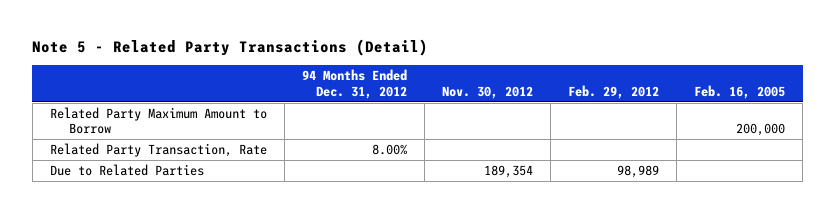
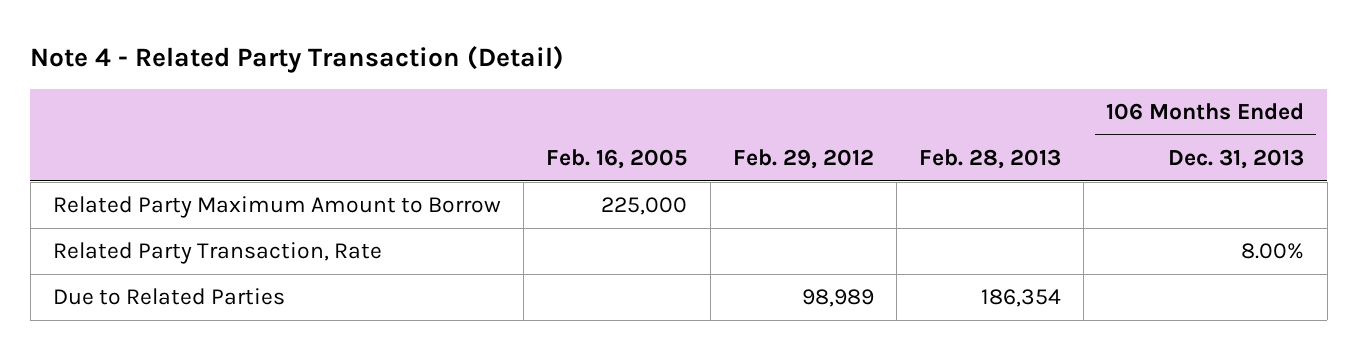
- Note 5 - Related Party Transactions (Detail)
+ Note 4 - Related Party Transaction (Detail)
- | 94 Months Ended Dec. 31, 2012 | Nov. 30, 2012 | Feb. 29, 2012 | Feb. 16, 2005
+ | Feb. 16, 2005 | Feb. 29, 2012 | Feb. 28, 2013 | 106 Months Ended Dec. 31, 2013
- Related Party Maximum Amount to Borrow | | | | 200,000
+ Related Party Maximum Amount to Borrow | 225,000 | | |

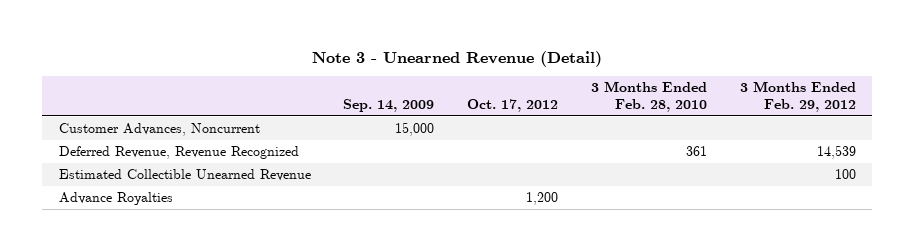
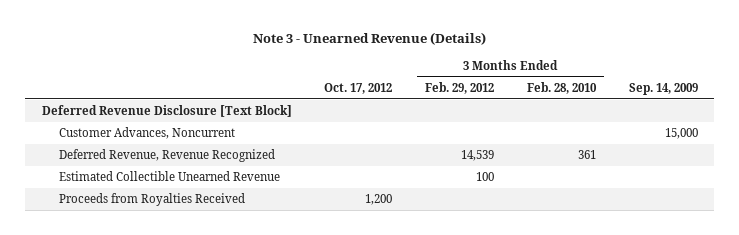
- Note 3 - Unearned Revenue (Detail)
+ Note 3 - Unearned Revenue (Details)
- | Sep. 14, 2009 | Oct. 17, 2012 | 3 Months Ended Feb. 28, 2010 | 3 Months Ended Feb. 29, 2012
+ | Oct. 17, 2012 | 3 Months Ended Feb. 29, 2012 | 3 Months Ended Feb. 28, 2010 | Sep. 14, 2009
+ Deferred Revenue Disclosure [Text Block]
- Advance Royalties | | 1,200 | |
+ Proceeds from Royalties Received | 1,200 | | |

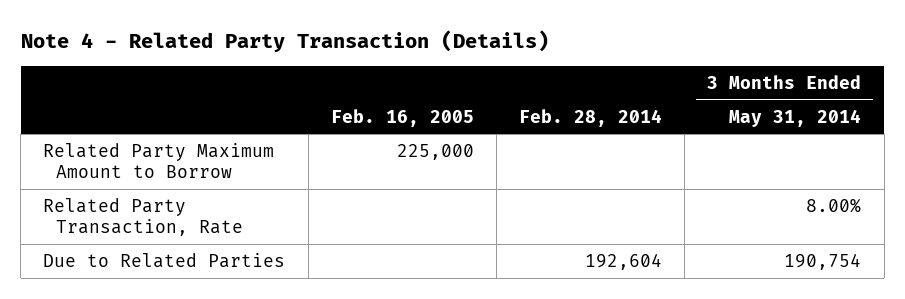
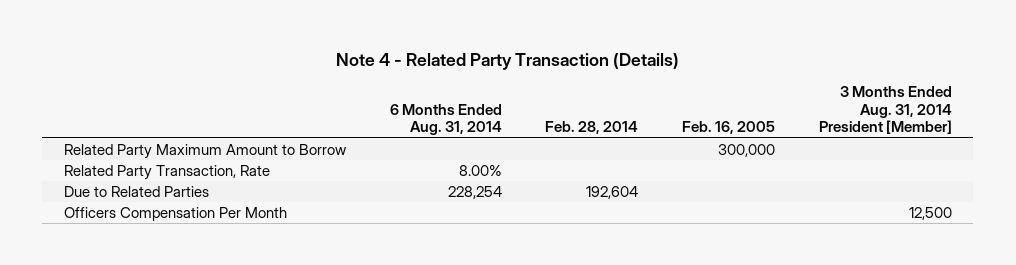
- | Feb. 16, 2005 | Feb. 28, 2014 | 3 Months Ended May 31, 2014
+ | 6 Months Ended Aug. 31, 2014 | Feb. 28, 2014 | Feb. 16, 2005 | 3 Months Ended Aug. 31, 2014 President [Member]
- Related Party Maximum Amount to Borrow | 225,000 | |
+ Related Party Maximum Amount to Borrow | | | 300,000 |
+ Officers Compensation Per Month | | | | 12,500

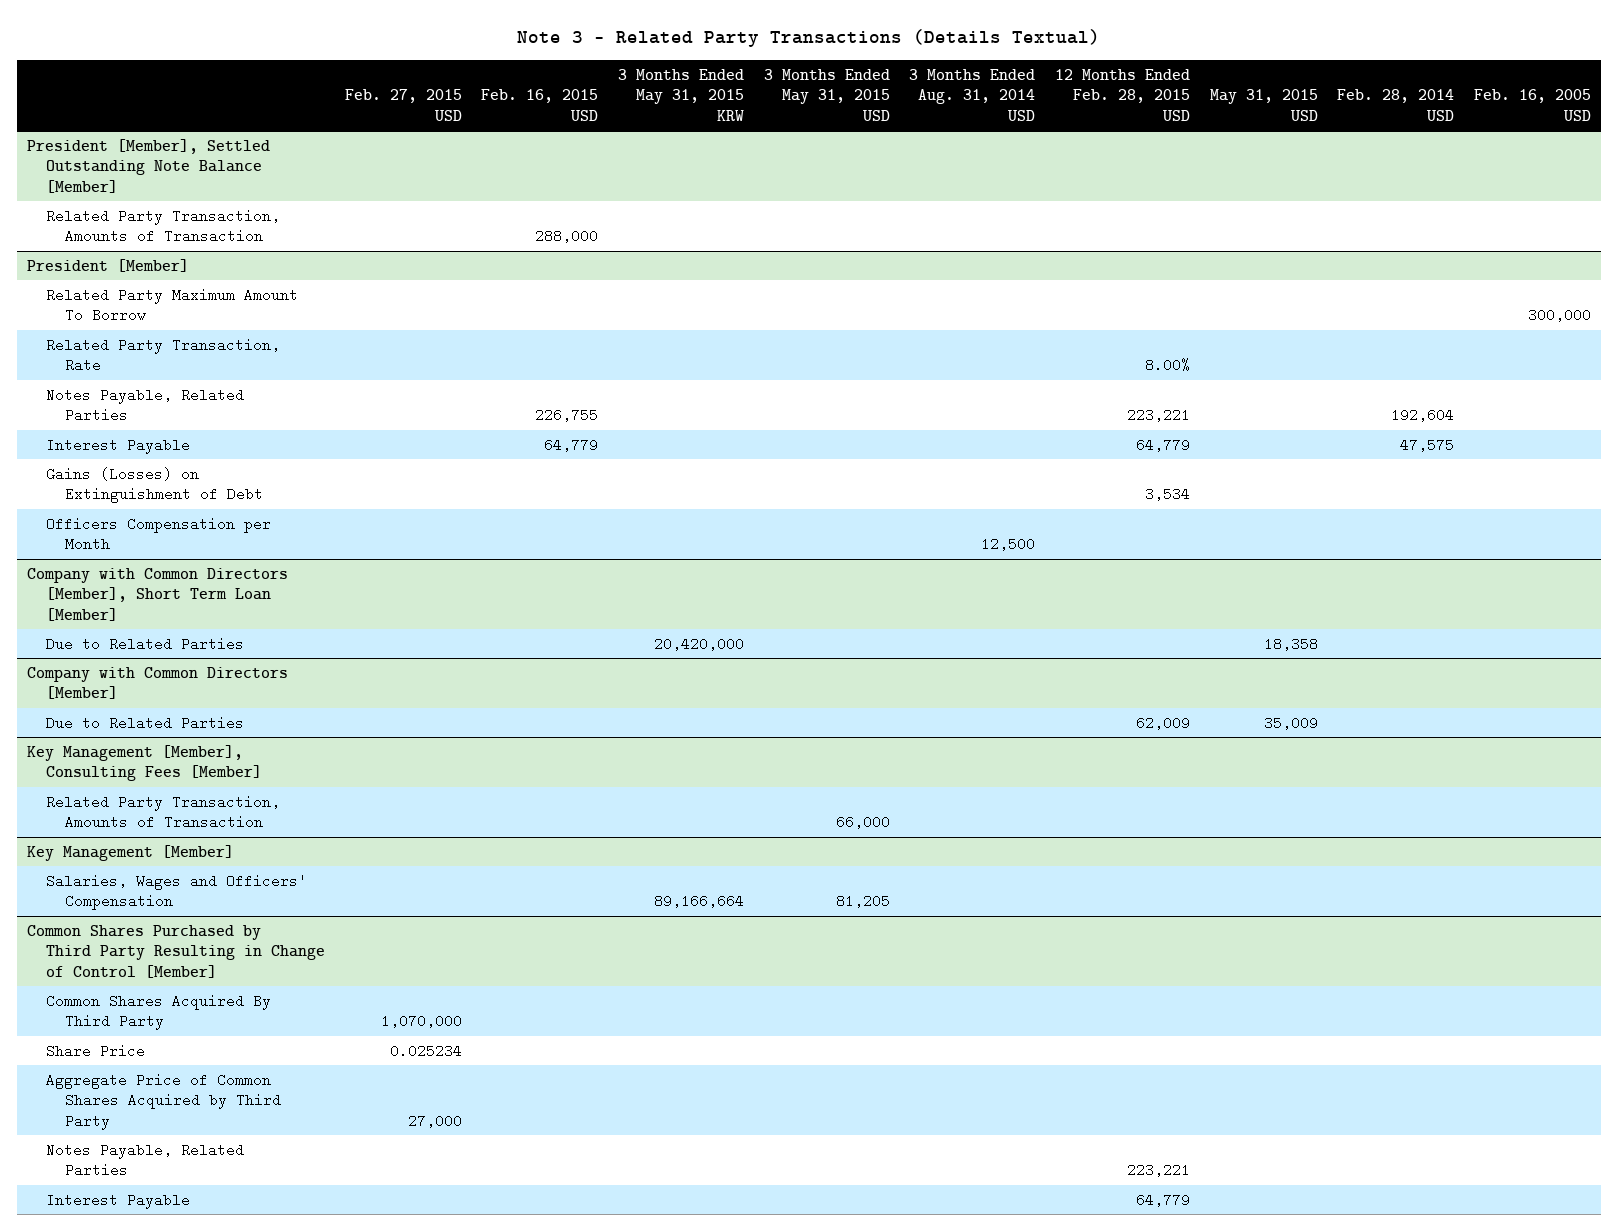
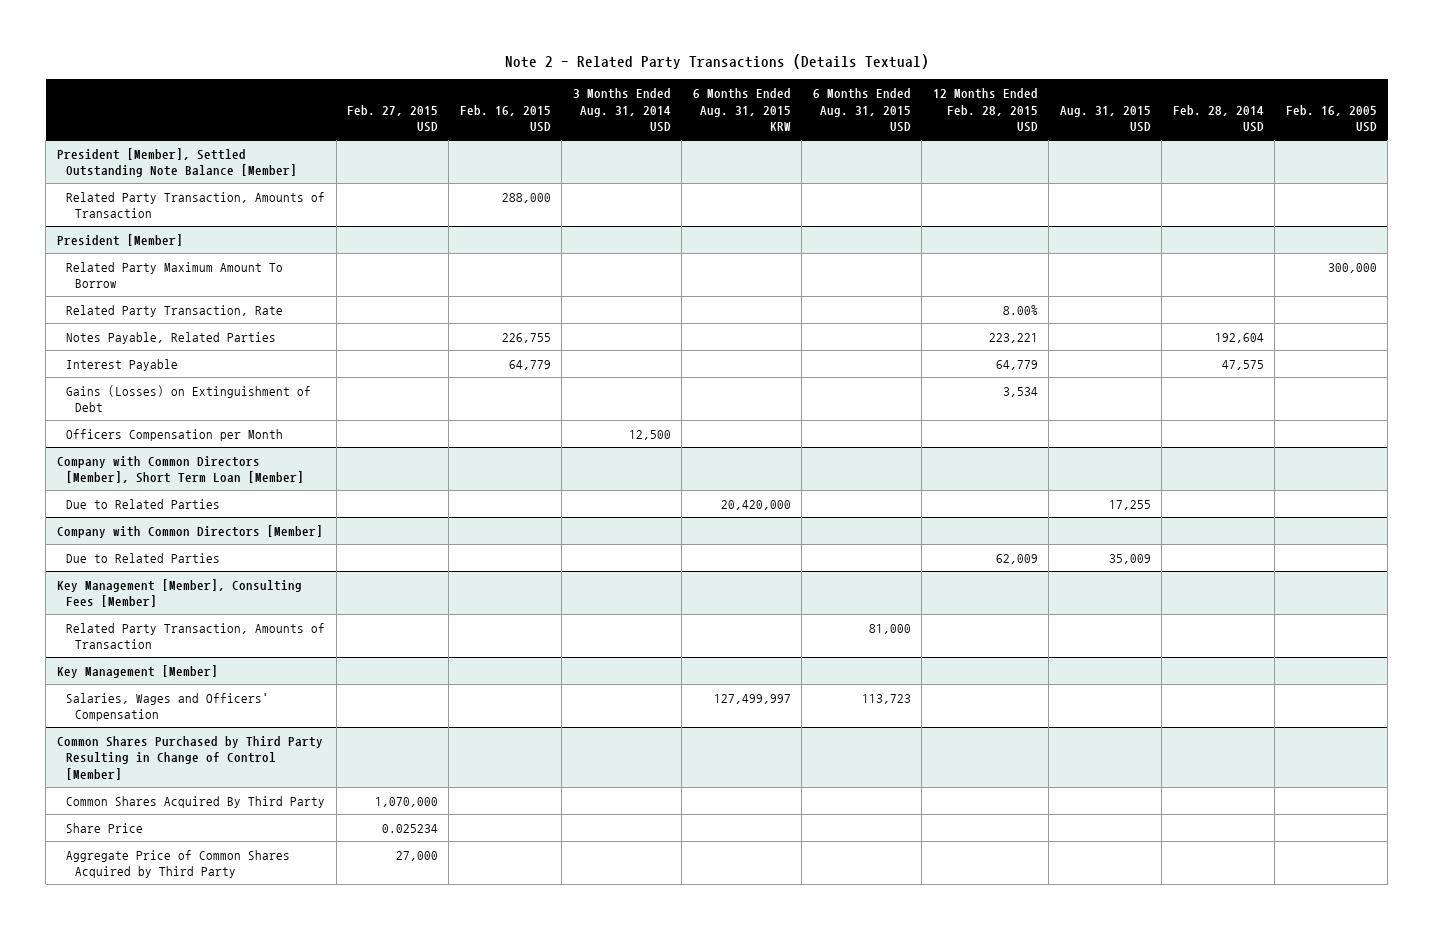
- Note 3 - Related Party Transactions (Details Textual)
+ Note 2 - Related Party Transactions (Details Textual)
- | Feb. 27, 2015 USD | Feb. 16, 2015 USD | 3 Months Ended May 31, 2015 KRW | 3 Months Ended May 31, 2015 USD | 3 Months Ended Aug. 31, 2014 USD | 12 Months Ended Feb. 28, 2015 USD | May 31, 2015 USD | Feb. 28, 2014 USD | Feb. 16, 2005 USD
+ | Feb. 27, 2015 USD | Feb. 16, 2015 USD | 3 Months Ended Aug. 31, 2014 USD | 6 Months Ended Aug. 31, 2015 KRW | 6 Months Ended Aug. 31, 2015 USD | 12 Months Ended Feb. 28, 2015 USD | Aug. 31, 2015 USD | Feb. 28, 2014 USD | Feb. 16, 2005 USD
@ Common Shares Purchased by Third Party Resulting in Change of Control [Member]
- Notes Payable, Related Parties | | | | | | 223,221 | | |
- Interest Payable | | | | | | 64,779 | | |

